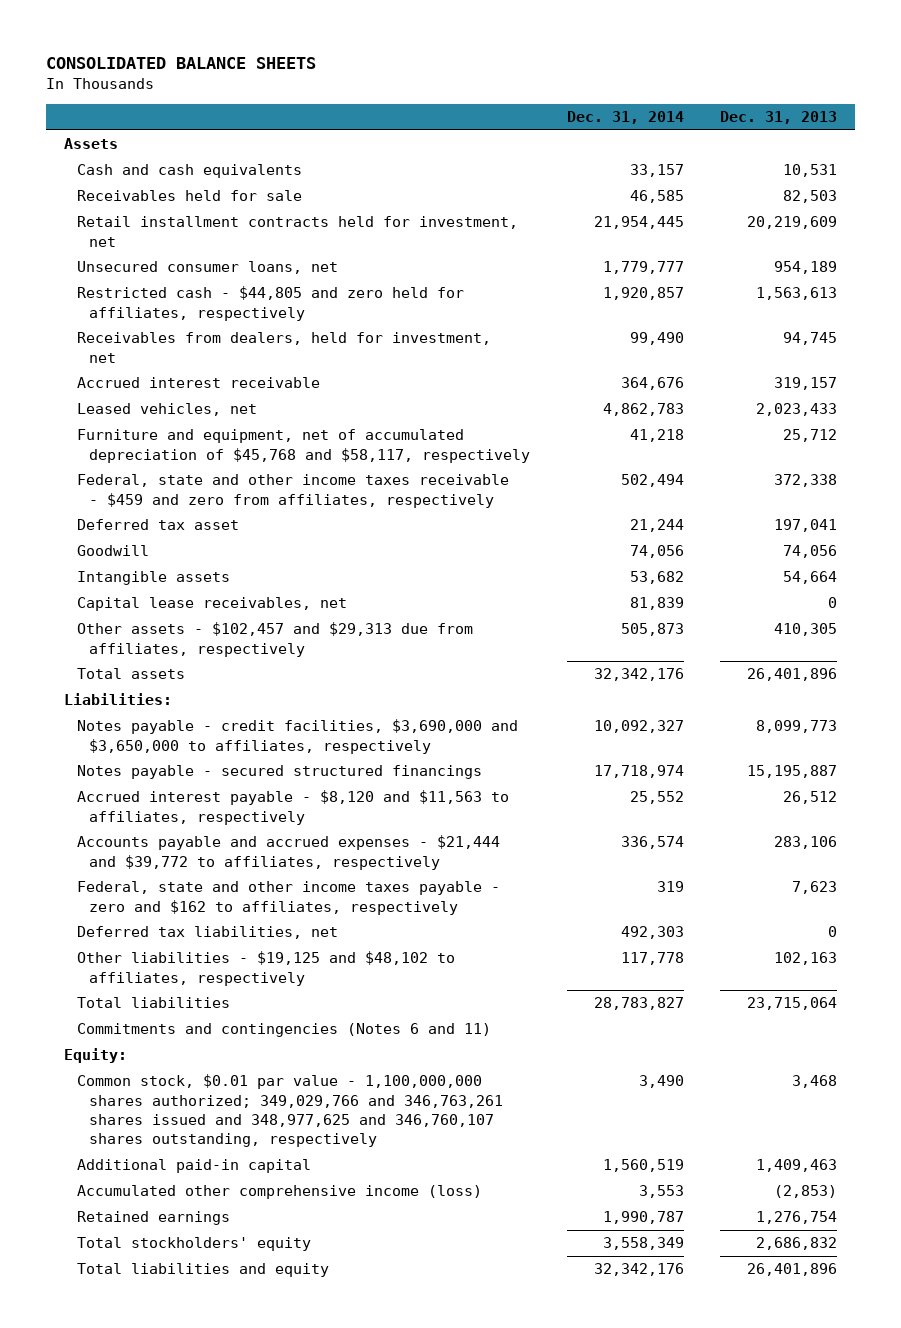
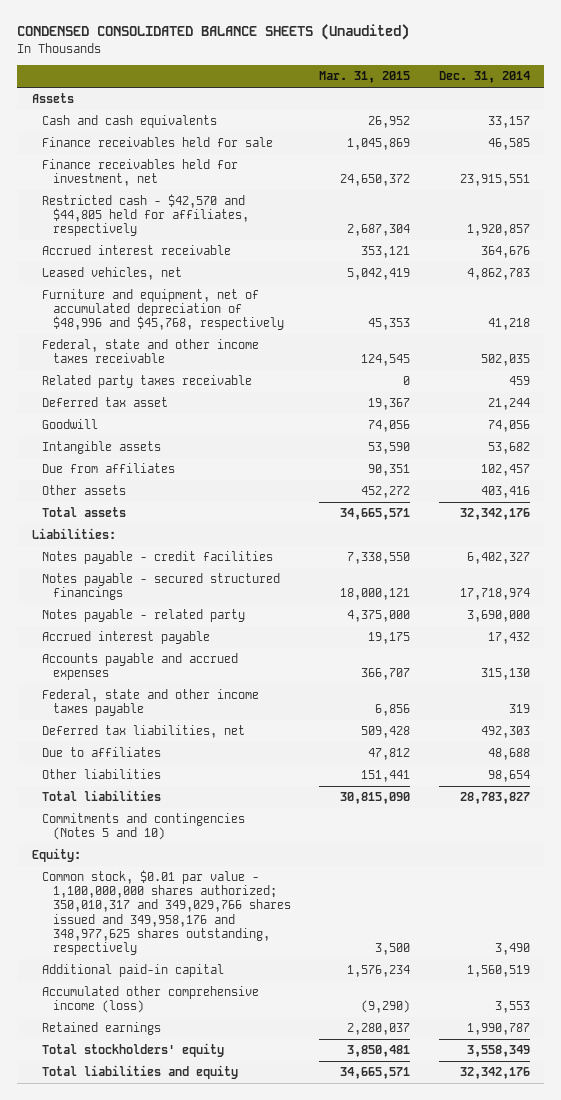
- CONSOLIDATED BALANCE SHEETS
+ CONDENSED CONSOLIDATED BALANCE SHEETS (Unaudited)
- | Dec. 31, 2014 | Dec. 31, 2013
+ | Mar. 31, 2015 | Dec. 31, 2014
- Receivables held for sale | 46,585 | 82,503
- Retail installment contracts held for investment, net | 21,954,445 | 20,219,609
- Unsecured consumer loans, net | 1,779,777 | 954,189
- Restricted cash - $44,805 and zero held for affiliates, respectively | 1,920,857 | 1,563,613
- Receivables from dealers, held for investment, net | 99,490 | 94,745
+ Finance receivables held for sale | 1,045,869 | 46,585
+ Finance receivables held for investment, net | 24,650,372 | 23,915,551
+ Restricted cash - $42,570 and $44,805 held for affiliates, respectively | 2,687,304 | 1,920,857
- Furniture and equipment, net of accumulated depreciation of $45,768 and $58,117, respectively | 41,218 | 25,712
- Federal, state and other income taxes receivable - $459 and zero from affiliates, respectively | 502,494 | 372,338
+ Furniture and equipment, net of accumulated depreciation of $48,996 and $45,768, respectively | 45,353 | 41,218
+ Federal, state and other income taxes receivable | 124,545 | 502,035
+ Related party taxes receivable | 0 | 459
- Capital lease receivables, net | 81,839 | 0
- Other assets - $102,457 and $29,313 due from affiliates, respectively | 505,873 | 410,305
+ Due from affiliates | 90,351 | 102,457
+ Other assets | 452,272 | 403,416
- Notes payable - credit facilities, $3,690,000 and $3,650,000 to affiliates, respectively | 10,092,327 | 8,099,773
+ Notes payable - credit facilities | 7,338,550 | 6,402,327
- Accrued interest payable - $8,120 and $11,563 to affiliates, respectively | 25,552 | 26,512
- Accounts payable and accrued expenses - $21,444 and $39,772 to affiliates, respectively | 336,574 | 283,106
- Federal, state and other income taxes payable - zero and $162 to affiliates, respectively | 319 | 7,623
+ Notes payable - related party | 4,375,000 | 3,690,000
+ Accrued interest payable | 19,175 | 17,432
+ Accounts payable and accrued expenses | 366,707 | 315,130
+ Federal, state and other income taxes payable | 6,856 | 319
- Other liabilities - $19,125 and $48,102 to affiliates, respectively | 117,778 | 102,163
+ Due to affiliates | 47,812 | 48,688
+ Other liabilities | 151,441 | 98,654
- Commitments and contingencies (Notes 6 and 11)
+ Commitments and contingencies (Notes 5 and 10)
- Common stock, $0.01 par value - 1,100,000,000 shares authorized; 349,029,766 and 346,763,261 shares issued and 348,977,625 and 346,760,107 shares outstanding, respectively | 3,490 | 3,468
+ Common stock, $0.01 par value - 1,100,000,000 shares authorized; 350,010,317 and 349,029,766 shares issued and 349,958,176 and 348,977,625 shares outstanding, respectively | 3,500 | 3,490

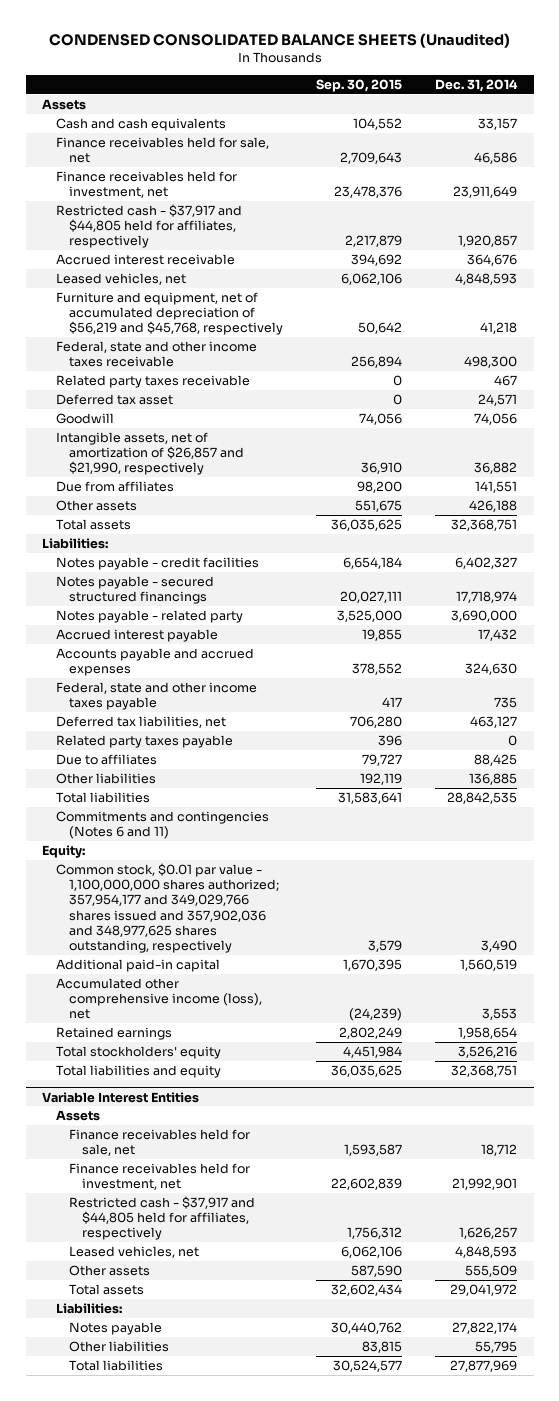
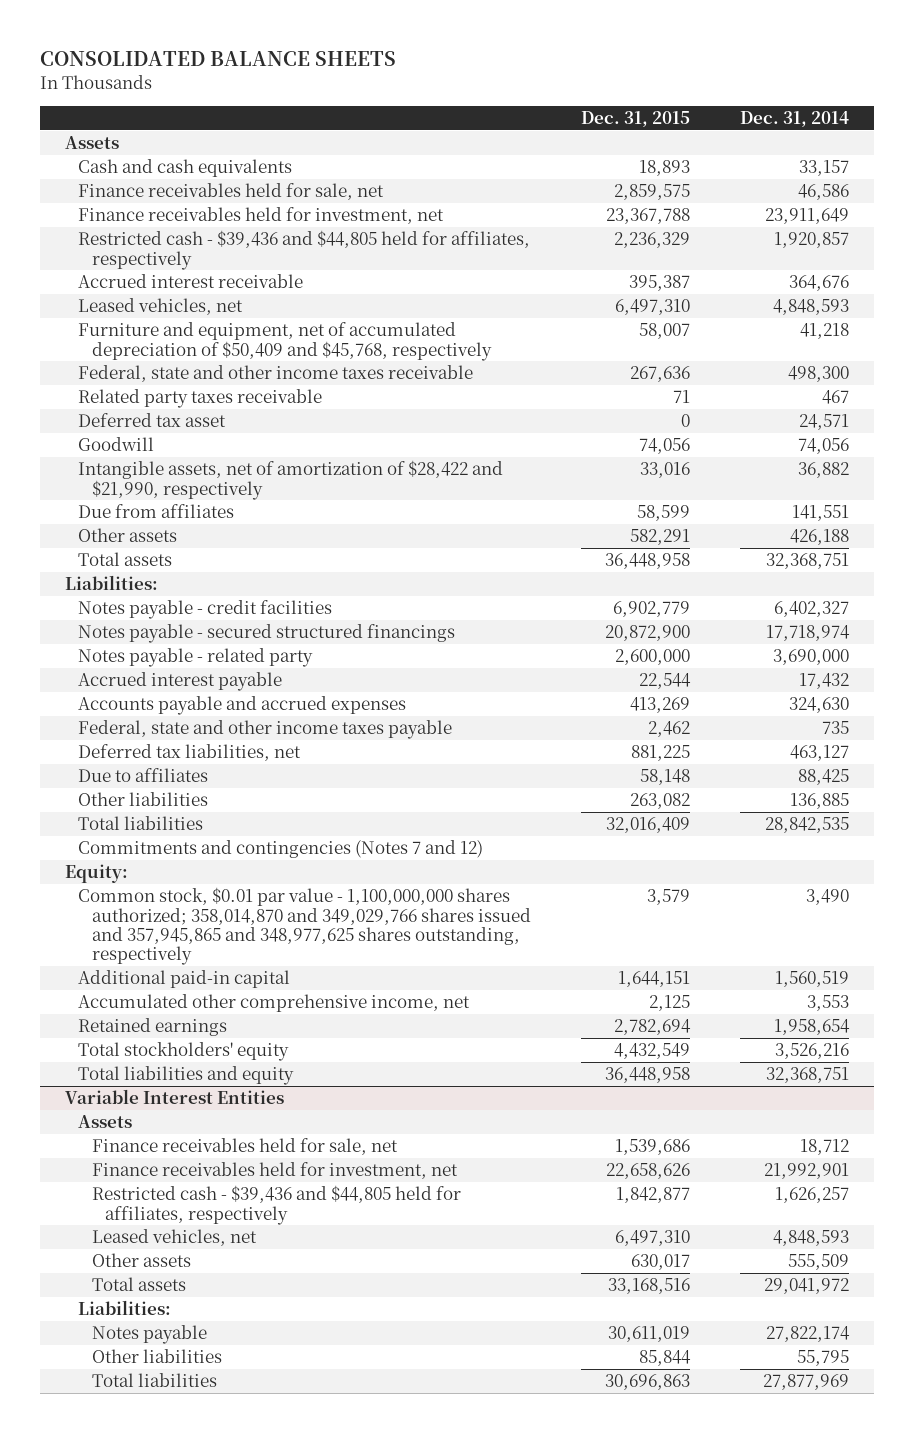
- CONDENSED CONSOLIDATED BALANCE SHEETS (Unaudited)
+ CONSOLIDATED BALANCE SHEETS
- | Sep. 30, 2015 | Dec. 31, 2014
+ | Dec. 31, 2015 | Dec. 31, 2014
- Restricted cash - $37,917 and $44,805 held for affiliates, respectively | 2,217,879 | 1,920,857
+ Restricted cash - $39,436 and $44,805 held for affiliates, respectively | 2,236,329 | 1,920,857
- Furniture and equipment, net of accumulated depreciation of $56,219 and $45,768, respectively | 50,642 | 41,218
+ Furniture and equipment, net of accumulated depreciation of $50,409 and $45,768, respectively | 58,007 | 41,218
- Intangible assets, net of amortization of $26,857 and $21,990, respectively | 36,910 | 36,882
+ Intangible assets, net of amortization of $28,422 and $21,990, respectively | 33,016 | 36,882
- Related party taxes payable | 396 | 0
- Commitments and contingencies (Notes 6 and 11)
+ Commitments and contingencies (Notes 7 and 12)
- Common stock, $0.01 par value - 1,100,000,000 shares authorized; 357,954,177 and 349,029,766 shares issued and 357,902,036 and 348,977,625 shares outstanding, respectively | 3,579 | 3,490
+ Common stock, $0.01 par value - 1,100,000,000 shares authorized; 358,014,870 and 349,029,766 shares issued and 357,945,865 and 348,977,625 shares outstanding, respectively | 3,579 | 3,490
- Accumulated other comprehensive income (loss), net | (24,239) | 3,553
+ Accumulated other comprehensive income, net | 2,125 | 3,553
@ Variable Interest Entities
- Restricted cash - $37,917 and $44,805 held for affiliates, respectively | 1,756,312 | 1,626,257
+ Restricted cash - $39,436 and $44,805 held for affiliates, respectively | 1,842,877 | 1,626,257

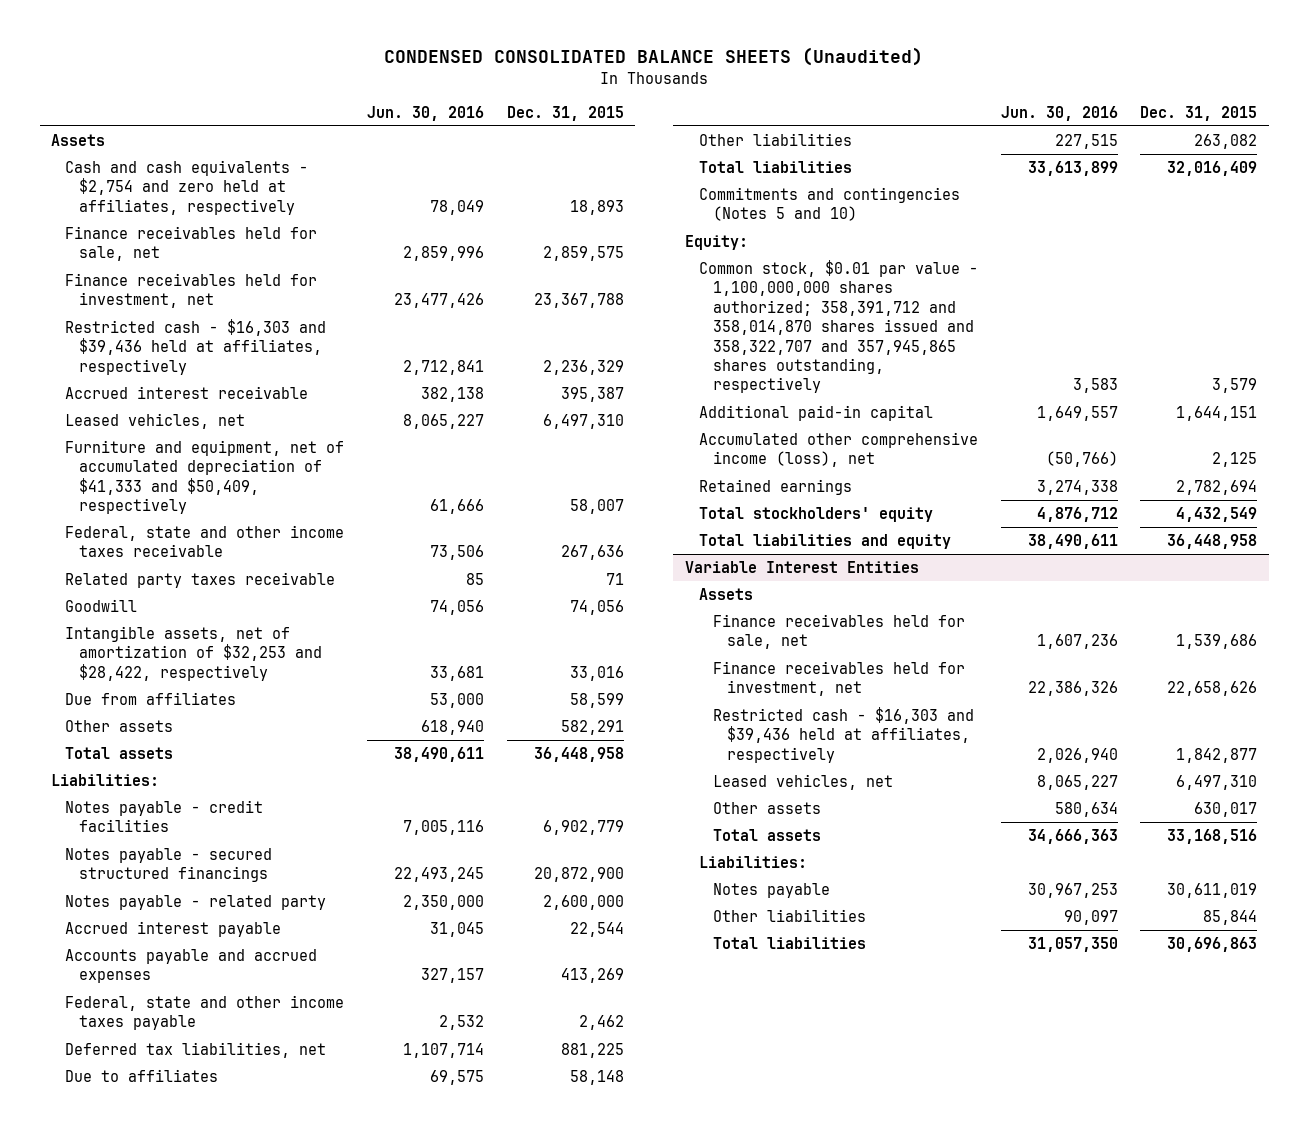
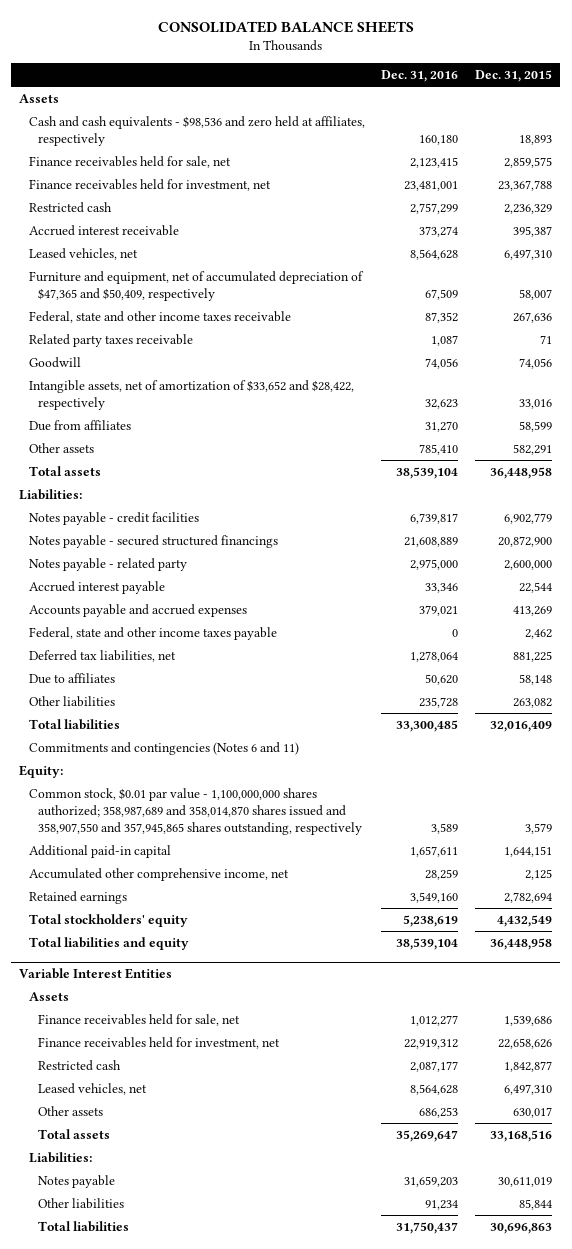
- CONDENSED CONSOLIDATED BALANCE SHEETS (Unaudited)
+ CONSOLIDATED BALANCE SHEETS
- | Jun. 30, 2016 | Dec. 31, 2015
+ | Dec. 31, 2016 | Dec. 31, 2015
- Cash and cash equivalents - $2,754 and zero held at affiliates, respectively | 78,049 | 18,893
+ Cash and cash equivalents - $98,536 and zero held at affiliates, respectively | 160,180 | 18,893
- Restricted cash - $16,303 and $39,436 held at affiliates, respectively | 2,712,841 | 2,236,329
+ Restricted cash | 2,757,299 | 2,236,329
- Furniture and equipment, net of accumulated depreciation of $41,333 and $50,409, respectively | 61,666 | 58,007
+ Furniture and equipment, net of accumulated depreciation of $47,365 and $50,409, respectively | 67,509 | 58,007
- Intangible assets, net of amortization of $32,253 and $28,422, respectively | 33,681 | 33,016
+ Intangible assets, net of amortization of $33,652 and $28,422, respectively | 32,623 | 33,016
- Commitments and contingencies (Notes 5 and 10)
+ Commitments and contingencies (Notes 6 and 11)
- Common stock, $0.01 par value - 1,100,000,000 shares authorized; 358,391,712 and 358,014,870 shares issued and 358,322,707 and 357,945,865 shares outstanding, respectively | 3,583 | 3,579
+ Common stock, $0.01 par value - 1,100,000,000 shares authorized; 358,987,689 and 358,014,870 shares issued and 358,907,550 and 357,945,865 shares outstanding, respectively | 3,589 | 3,579
- Accumulated other comprehensive income (loss), net | (50,766) | 2,125
+ Accumulated other comprehensive income, net | 28,259 | 2,125
@ Variable Interest Entities
- Restricted cash - $16,303 and $39,436 held at affiliates, respectively | 2,026,940 | 1,842,877
+ Restricted cash | 2,087,177 | 1,842,877

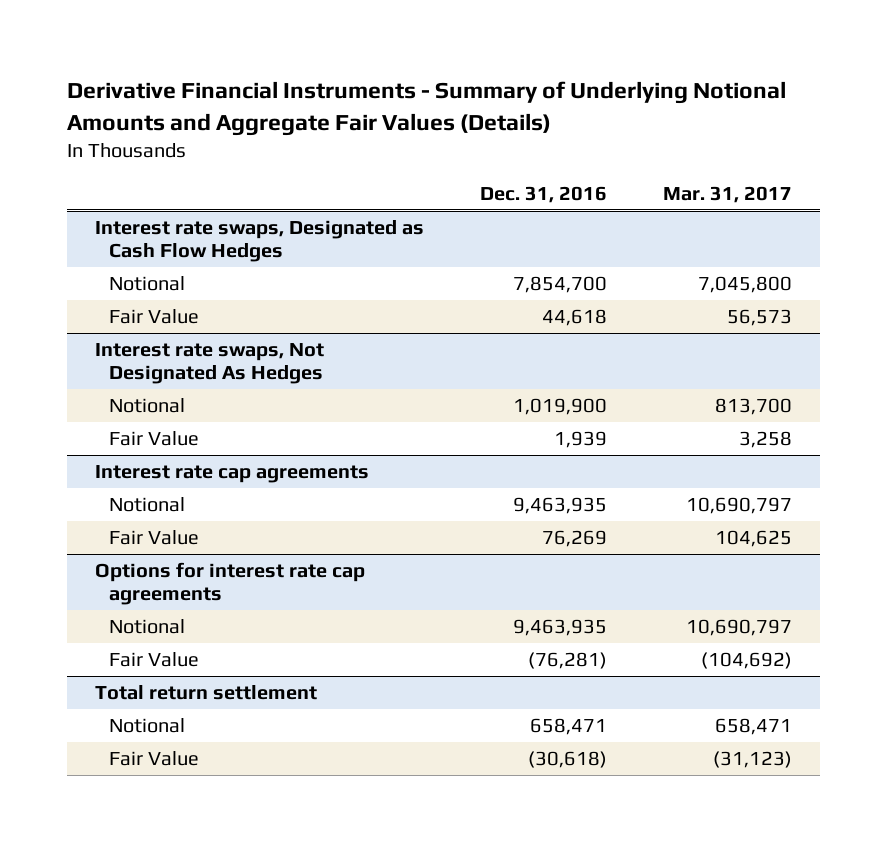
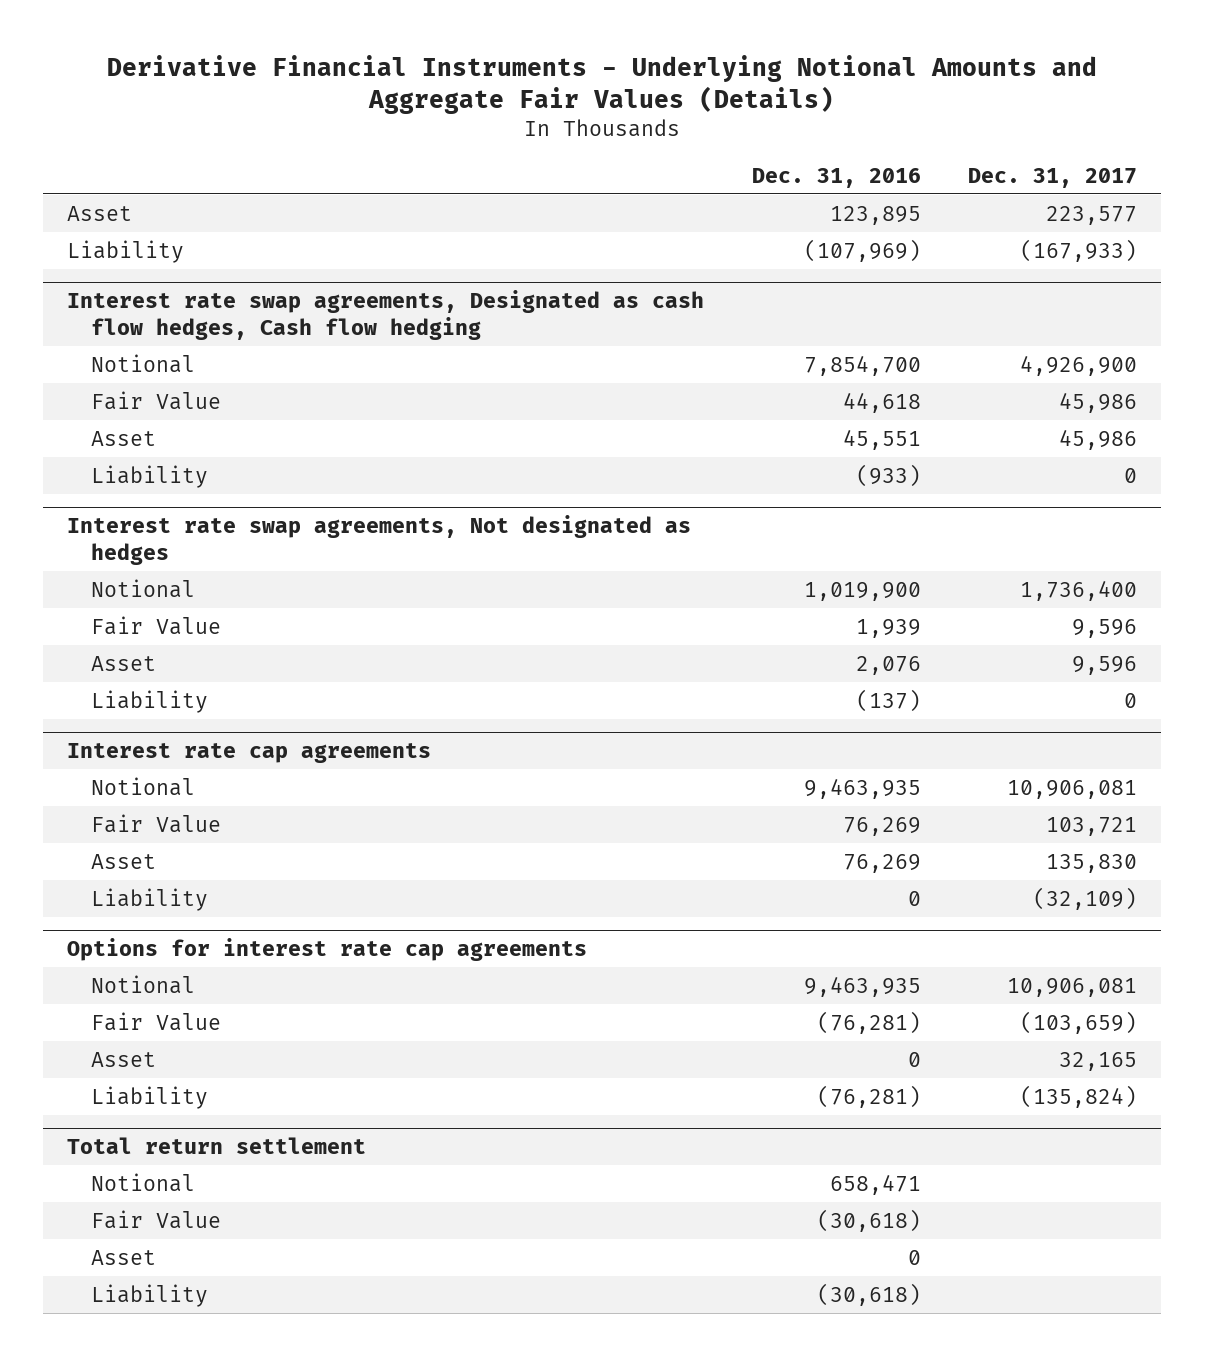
- Derivative Financial Instruments - Summary of Underlying Notional Amounts and Aggregate Fair Values (Details)
+ Derivative Financial Instruments - Underlying Notional Amounts and Aggregate Fair Values (Details)
- | Dec. 31, 2016 | Mar. 31, 2017
+ | Dec. 31, 2016 | Dec. 31, 2017
- Interest rate swaps, Designated as Cash Flow Hedges
+ Asset | 123,895 | 223,577
+ Liability | (107,969) | (167,933)
+ Interest rate swap agreements, Designated as cash flow hedges, Cash flow hedging
- Interest rate swaps, Not Designated As Hedges
+ Asset | 45,551 | 45,986
+ Liability | (933) | 0
+ Interest rate swap agreements, Not designated as hedges
+ Asset | 2,076 | 9,596
+ Liability | (137) | 0
@ Interest rate cap agreements
+ Asset | 76,269 | 135,830
+ Liability | 0 | (32,109)
@ Options for interest rate cap agreements
+ Asset | 0 | 32,165
+ Liability | (76,281) | (135,824)
@ Total return settlement
+ Asset | 0 |
+ Liability | (30,618) |

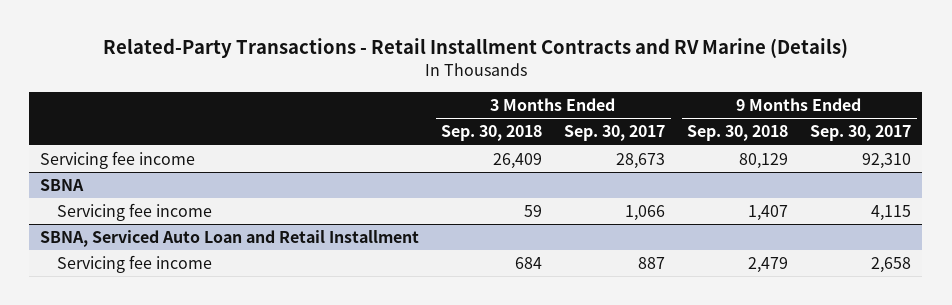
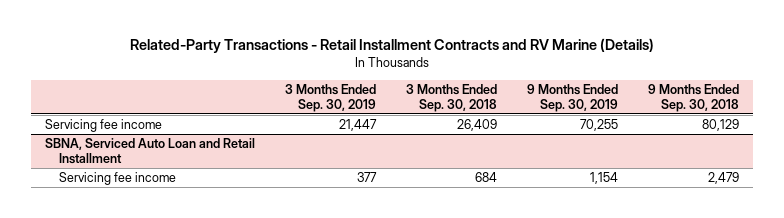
- | 3 Months Ended Sep. 30, 2018 | 3 Months Ended Sep. 30, 2017 | 9 Months Ended Sep. 30, 2018 | 9 Months Ended Sep. 30, 2017
+ | 3 Months Ended Sep. 30, 2019 | 3 Months Ended Sep. 30, 2018 | 9 Months Ended Sep. 30, 2019 | 9 Months Ended Sep. 30, 2018
- SBNA
- Servicing fee income | 59 | 1,066 | 1,407 | 4,115

